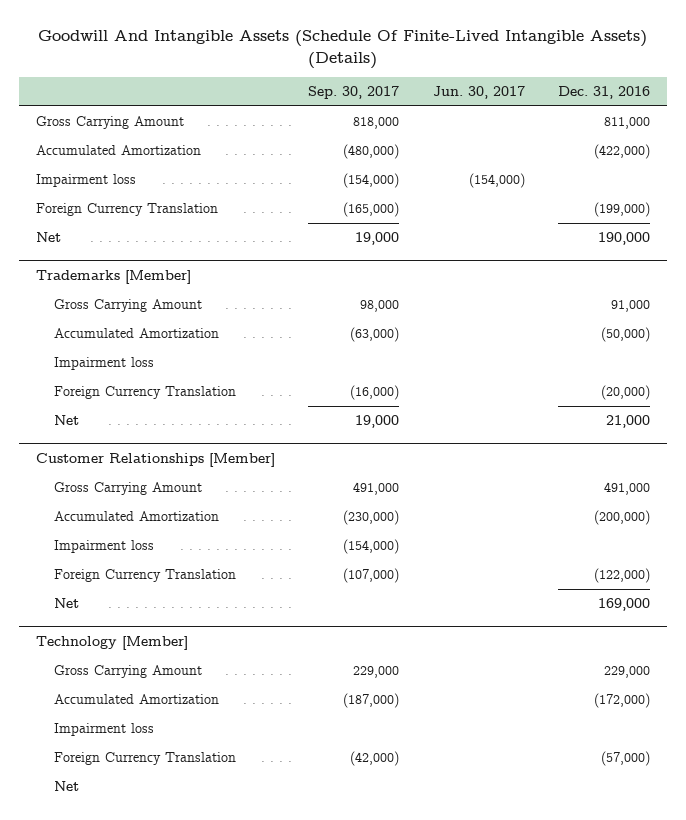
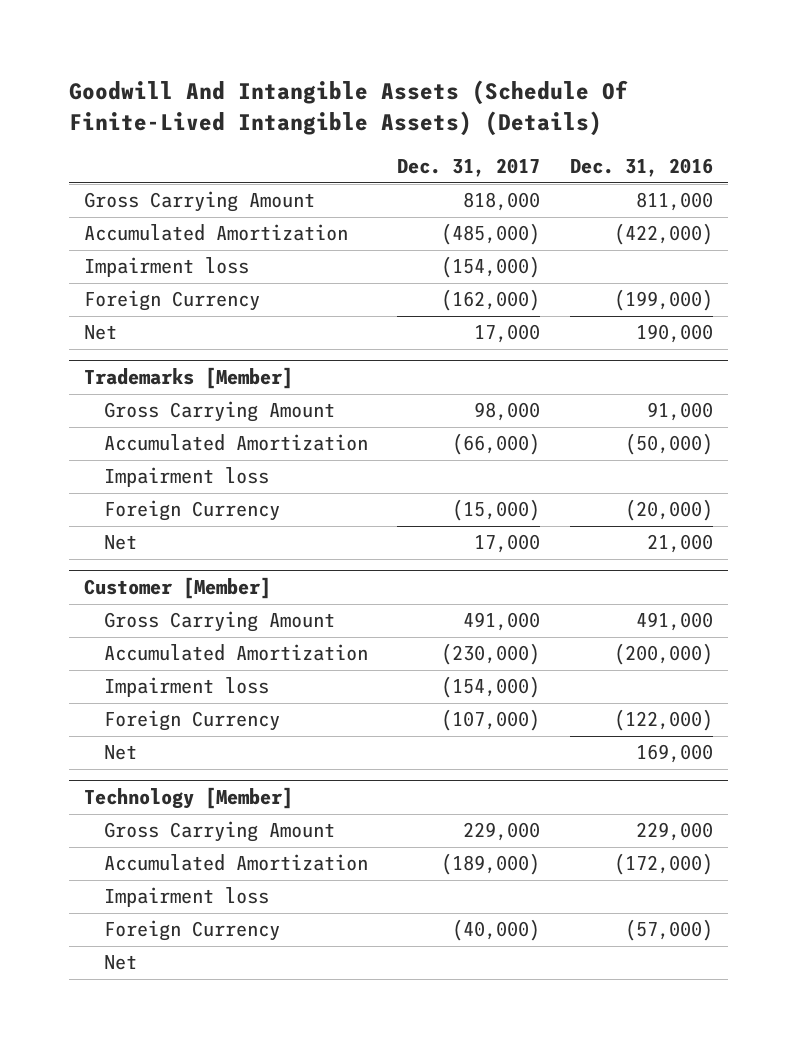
- | Sep. 30, 2017 | Jun. 30, 2017 | Dec. 31, 2016
+ | Dec. 31, 2017 | Dec. 31, 2016
- Foreign Currency Translation | (165,000) | | (199,000)
+ Foreign Currency | (162,000) | (199,000)
@ Trademarks [Member]
- Foreign Currency Translation | (16,000) | | (20,000)
+ Foreign Currency | (15,000) | (20,000)
- Customer Relationships [Member]
+ Customer [Member]
- Foreign Currency Translation | (107,000) | | (122,000)
+ Foreign Currency | (107,000) | (122,000)
@ Technology [Member]
- Foreign Currency Translation | (42,000) | | (57,000)
+ Foreign Currency | (40,000) | (57,000)

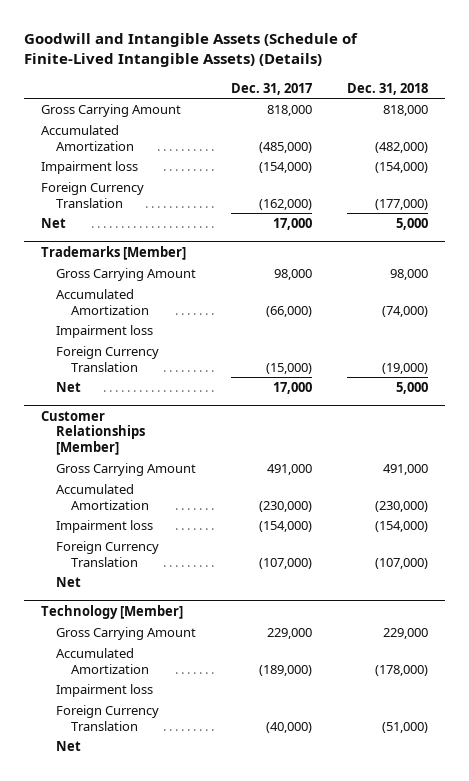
- Goodwill And Intangible Assets (Schedule Of Finite-Lived Intangible Assets) (Details)
+ Goodwill and Intangible Assets (Schedule of Finite-Lived Intangible Assets) (Details)
- | Dec. 31, 2017 | Dec. 31, 2016
+ | Dec. 31, 2017 | Dec. 31, 2018
- Foreign Currency | (162,000) | (199,000)
+ Foreign Currency Translation | (162,000) | (177,000)
@ Trademarks [Member]
- Foreign Currency | (15,000) | (20,000)
+ Foreign Currency Translation | (15,000) | (19,000)
- Customer [Member]
+ Customer Relationships [Member]
- Foreign Currency | (107,000) | (122,000)
+ Foreign Currency Translation | (107,000) | (107,000)
@ Technology [Member]
- Foreign Currency | (40,000) | (57,000)
+ Foreign Currency Translation | (40,000) | (51,000)

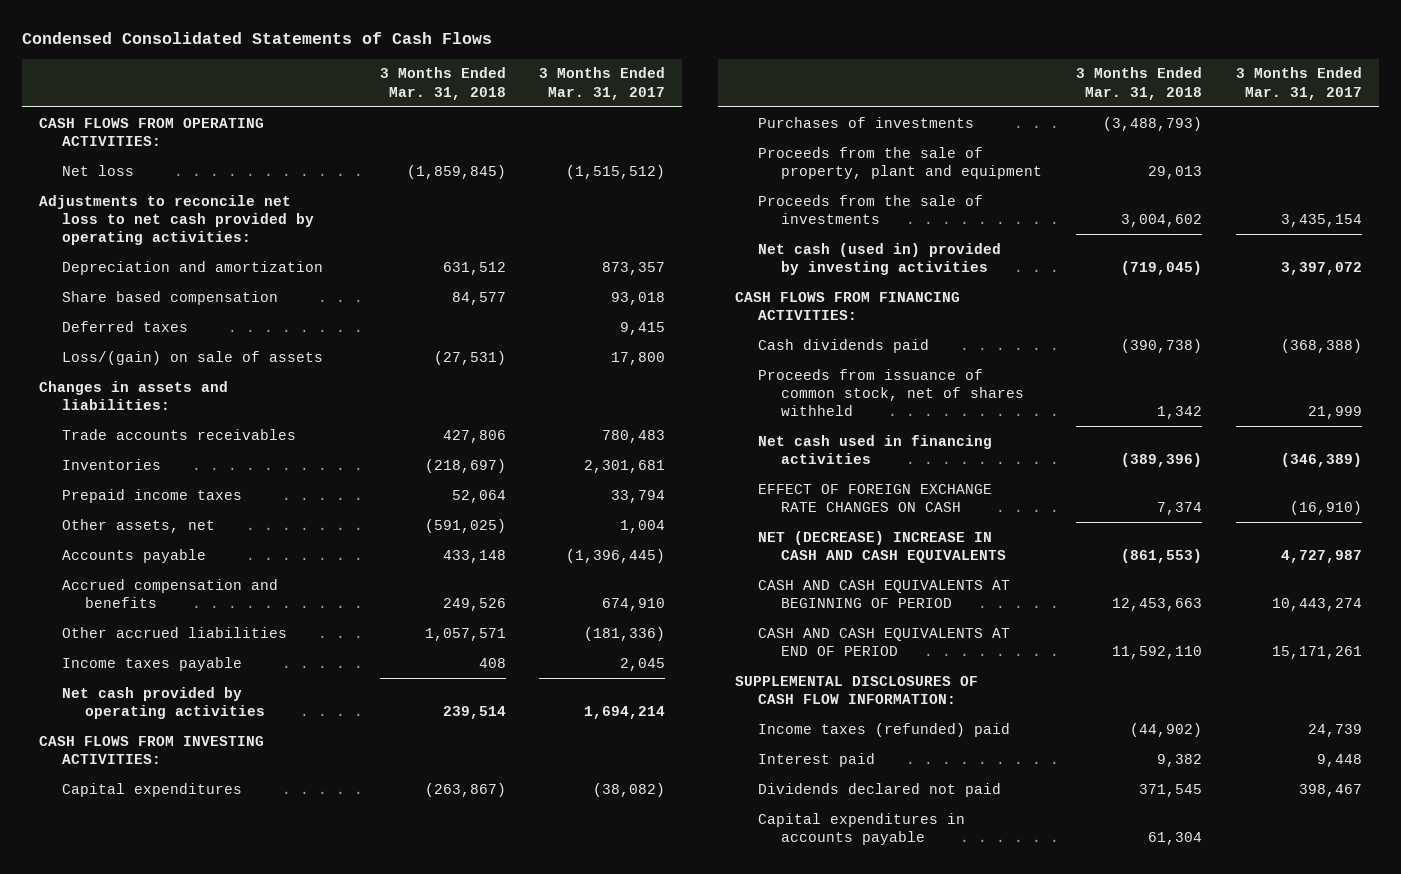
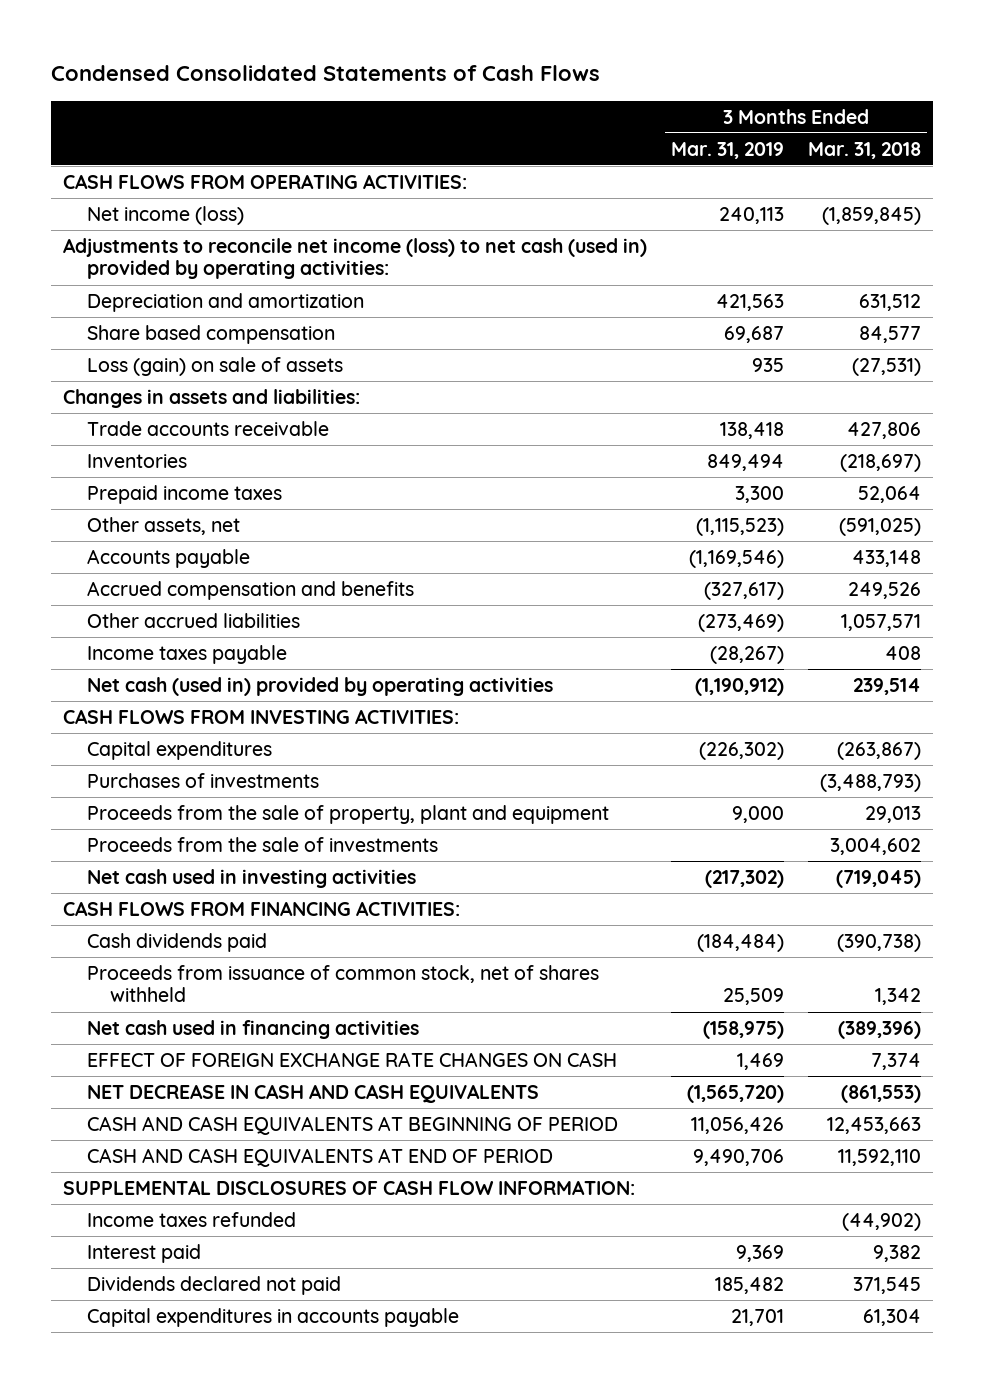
- | 3 Months Ended Mar. 31, 2018 | 3 Months Ended Mar. 31, 2017
+ | 3 Months Ended Mar. 31, 2019 | 3 Months Ended Mar. 31, 2018
- Net loss | (1,859,845) | (1,515,512)
- Adjustments to reconcile net loss to net cash provided by operating activities:
+ Net income (loss) | 240,113 | (1,859,845)
+ Adjustments to reconcile net income (loss) to net cash (used in) provided by operating activities:
- Deferred taxes | | 9,415
- Loss/(gain) on sale of assets | (27,531) | 17,800
+ Loss (gain) on sale of assets | 935 | (27,531)
- Trade accounts receivables | 427,806 | 780,483
+ Trade accounts receivable | 138,418 | 427,806
- Net cash provided by operating activities | 239,514 | 1,694,214
+ Net cash (used in) provided by operating activities | (1,190,912) | 239,514
- Net cash (used in) provided by investing activities | (719,045) | 3,397,072
+ Net cash used in investing activities | (217,302) | (719,045)
- NET (DECREASE) INCREASE IN CASH AND CASH EQUIVALENTS | (861,553) | 4,727,987
+ NET DECREASE IN CASH AND CASH EQUIVALENTS | (1,565,720) | (861,553)
- Income taxes (refunded) paid | (44,902) | 24,739
+ Income taxes refunded | | (44,902)

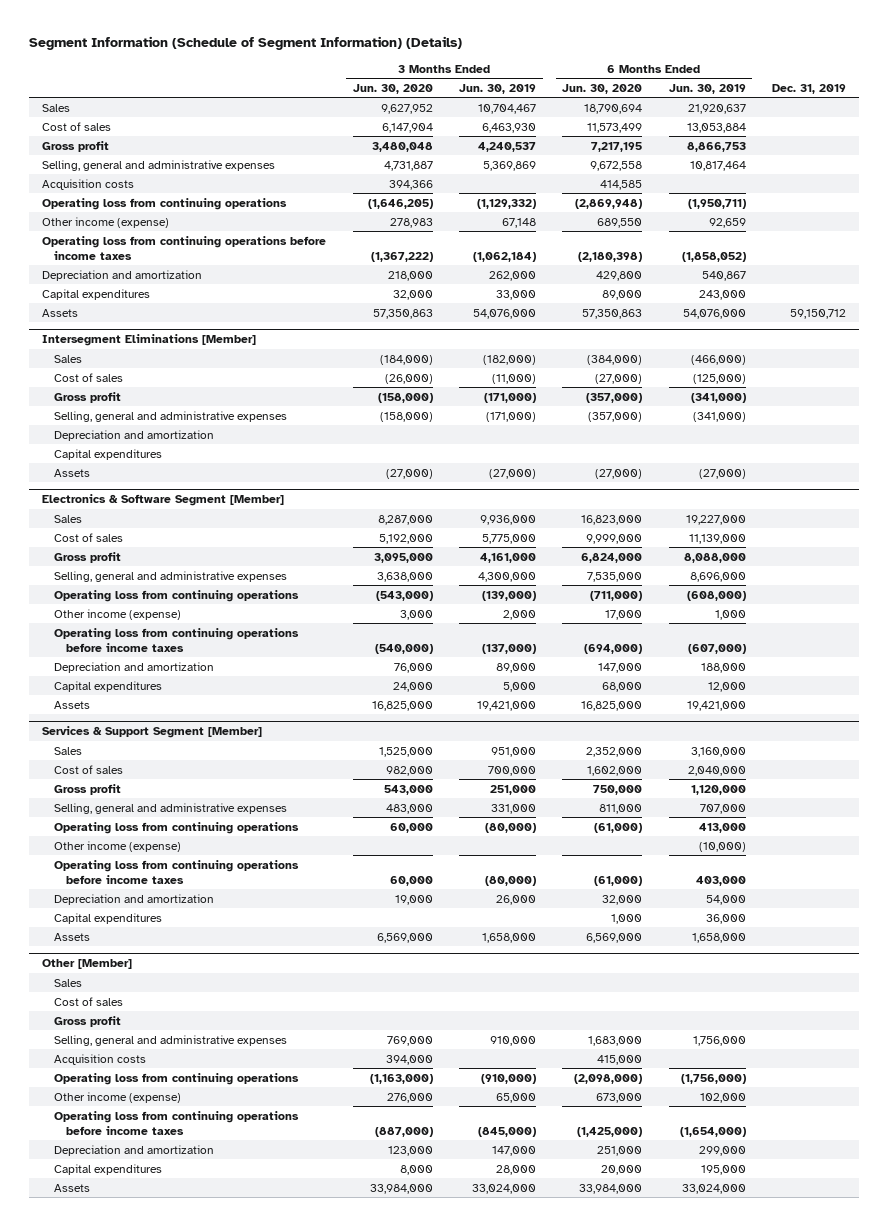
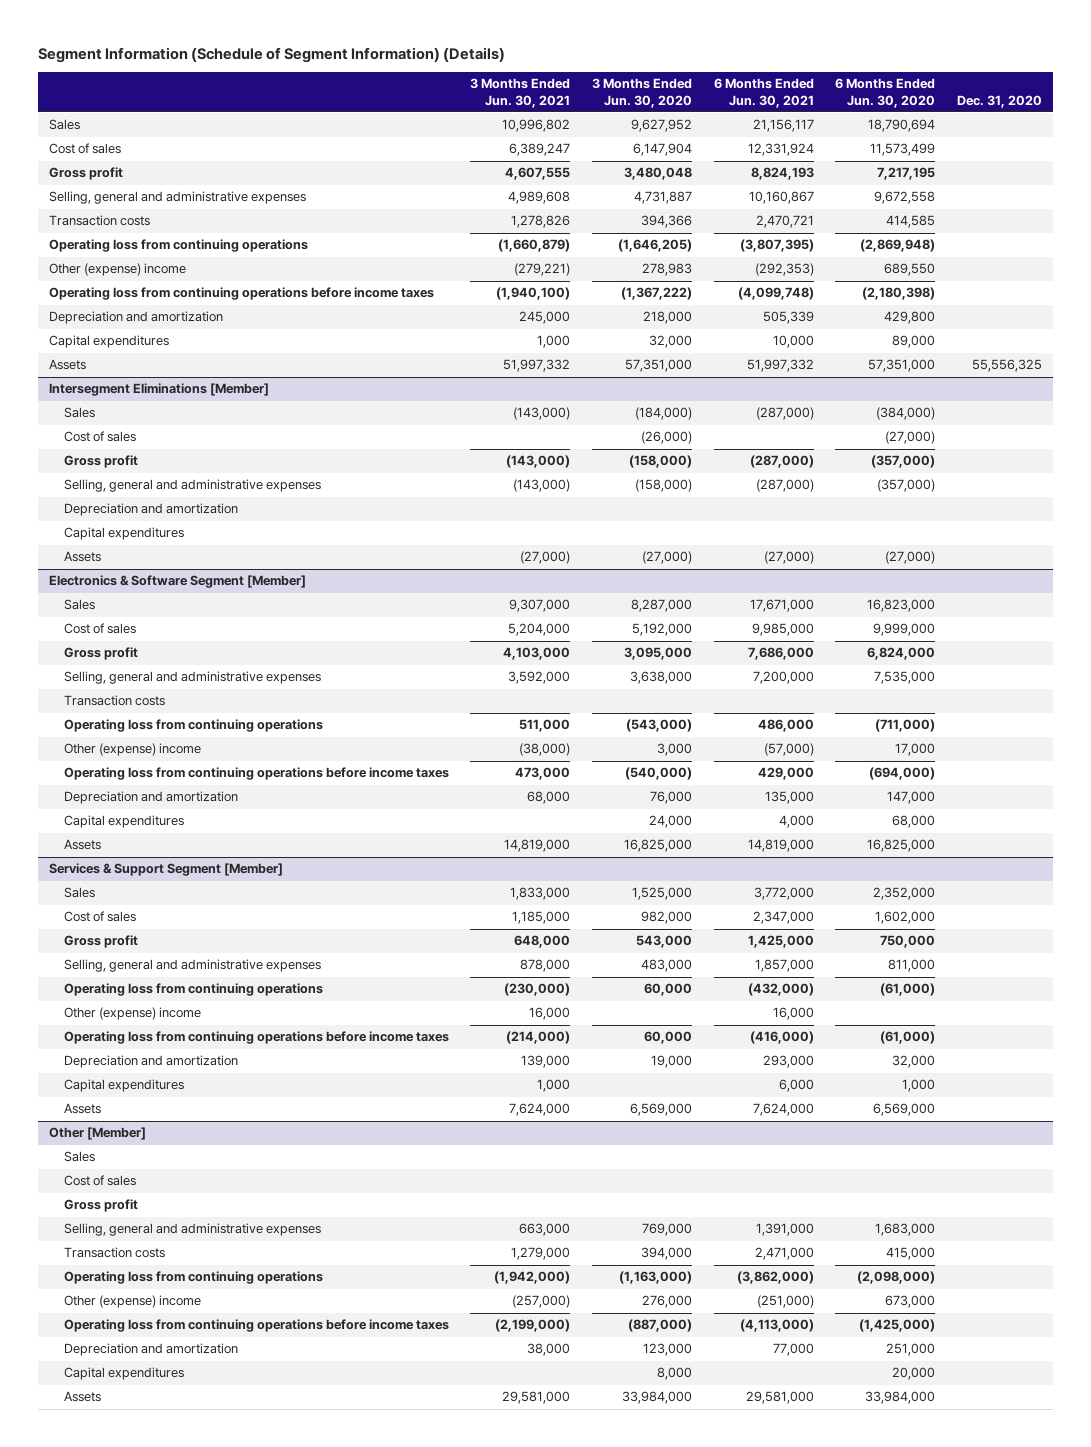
- | 3 Months Ended Jun. 30, 2020 | 3 Months Ended Jun. 30, 2019 | 6 Months Ended Jun. 30, 2020 | 6 Months Ended Jun. 30, 2019 | Dec. 31, 2019
+ | 3 Months Ended Jun. 30, 2021 | 3 Months Ended Jun. 30, 2020 | 6 Months Ended Jun. 30, 2021 | 6 Months Ended Jun. 30, 2020 | Dec. 31, 2020
- Acquisition costs | 394,366 | | 414,585 | |
+ Transaction costs | 1,278,826 | 394,366 | 2,470,721 | 414,585 |
- Other income (expense) | 278,983 | 67,148 | 689,550 | 92,659 |
+ Other (expense) income | (279,221) | 278,983 | (292,353) | 689,550 |
- Assets | 57,350,863 | 54,076,000 | 57,350,863 | 54,076,000 | 59,150,712
+ Assets | 51,997,332 | 57,351,000 | 51,997,332 | 57,351,000 | 55,556,325
@ Electronics & Software Segment [Member]
+ Transaction costs
- Other income (expense) | 3,000 | 2,000 | 17,000 | 1,000 |
+ Other (expense) income | (38,000) | 3,000 | (57,000) | 17,000 |
@ Services & Support Segment [Member]
- Other income (expense) | | | | (10,000) |
+ Other (expense) income | 16,000 | | 16,000 | |
@ Other [Member]
- Acquisition costs | 394,000 | | 415,000 | |
+ Transaction costs | 1,279,000 | 394,000 | 2,471,000 | 415,000 |
- Other income (expense) | 276,000 | 65,000 | 673,000 | 102,000 |
+ Other (expense) income | (257,000) | 276,000 | (251,000) | 673,000 |

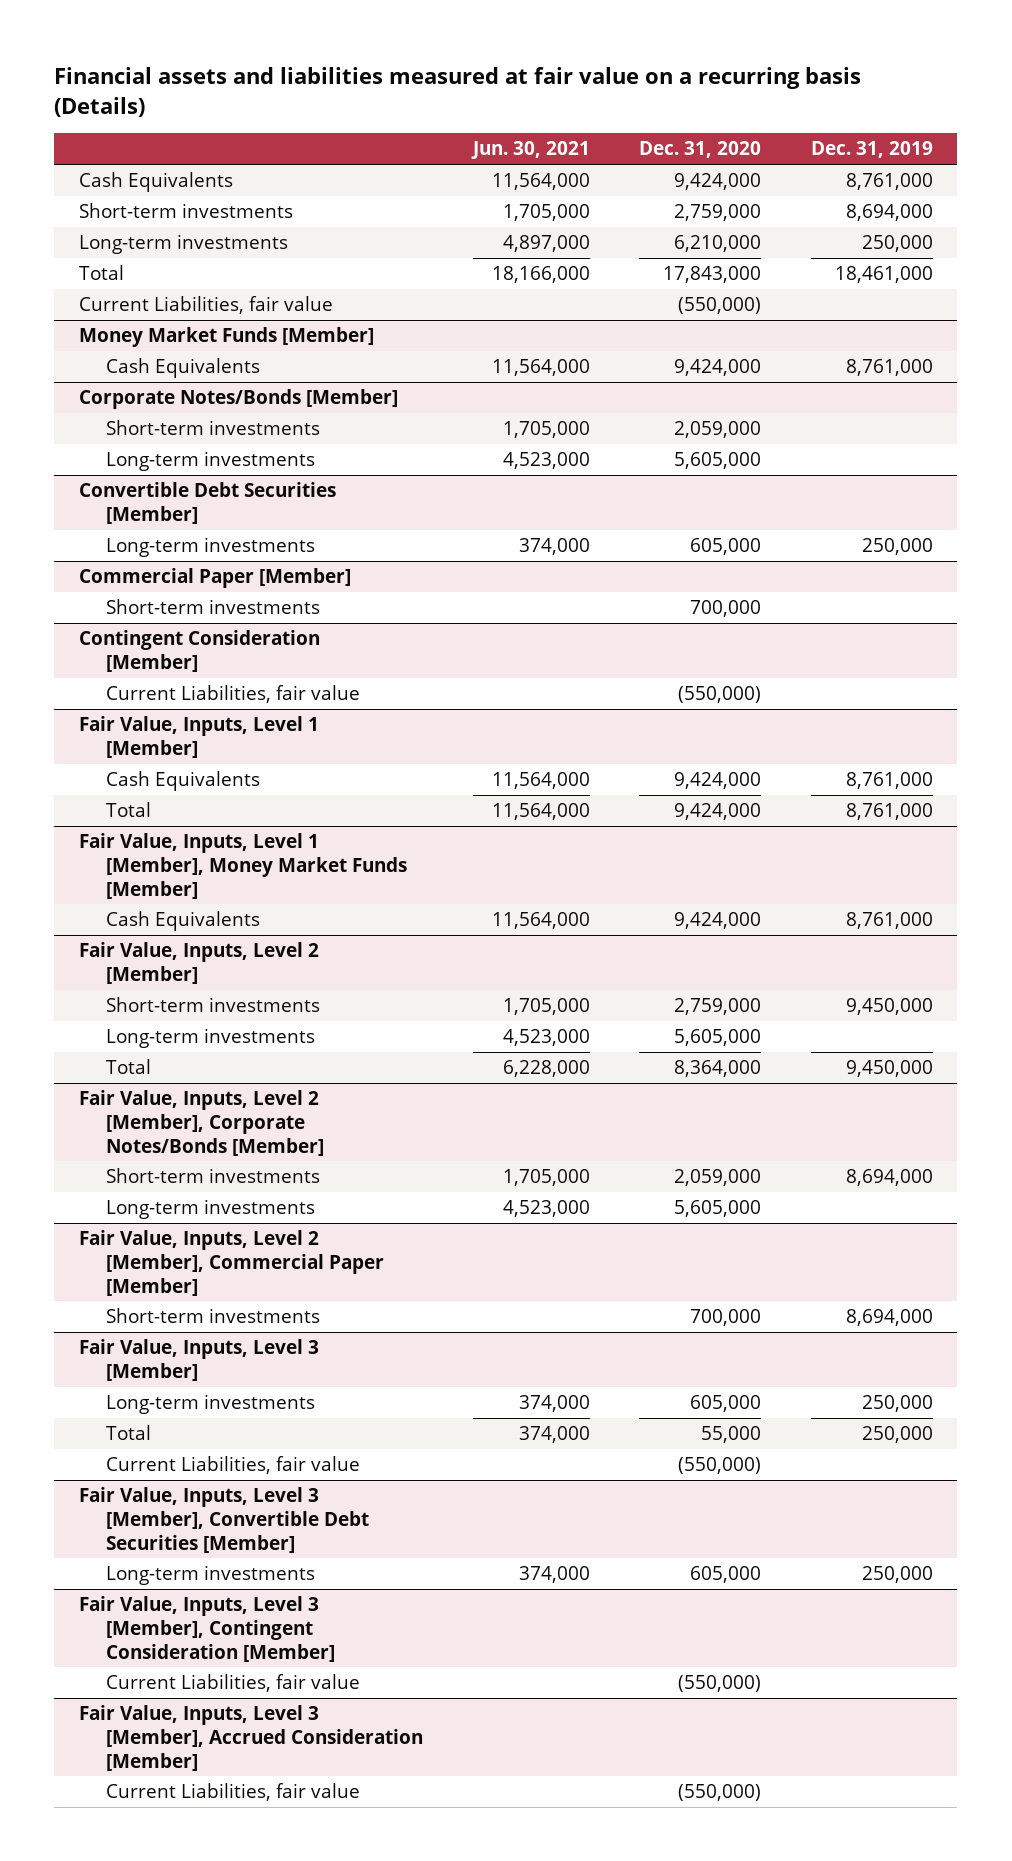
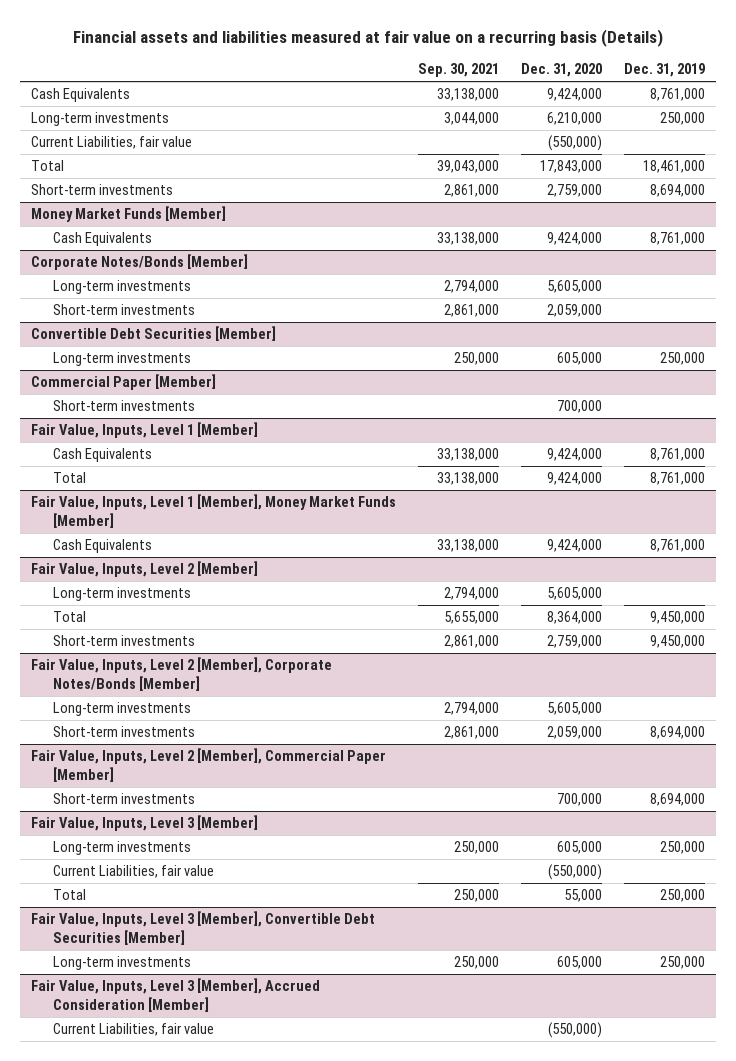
- | Jun. 30, 2021 | Dec. 31, 2020 | Dec. 31, 2019
+ | Sep. 30, 2021 | Dec. 31, 2020 | Dec. 31, 2019
moved down: Total | 39,043,000 | 17,843,000 | 18,461,000
moved down: Short-term investments | 2,861,000 | 2,759,000 | 8,694,000
@ Corporate Notes/Bonds [Member]
moved down: Short-term investments | 2,861,000 | 2,059,000 |
- Contingent Consideration [Member]
- Current Liabilities, fair value | | (550,000) |
@ Fair Value, Inputs, Level 2 [Member]
moved down: Short-term investments | 2,861,000 | 2,759,000 | 9,450,000
@ Fair Value, Inputs, Level 2 [Member], Corporate Notes/Bonds [Member]
moved down: Short-term investments | 2,861,000 | 2,059,000 | 8,694,000
@ Fair Value, Inputs, Level 3 [Member]
moved down: Total | 250,000 | 55,000 | 250,000
- Fair Value, Inputs, Level 3 [Member], Contingent Consideration [Member]
- Current Liabilities, fair value | | (550,000) |

